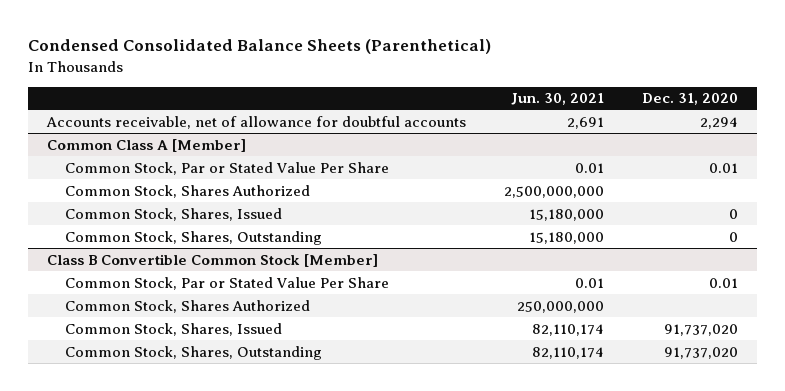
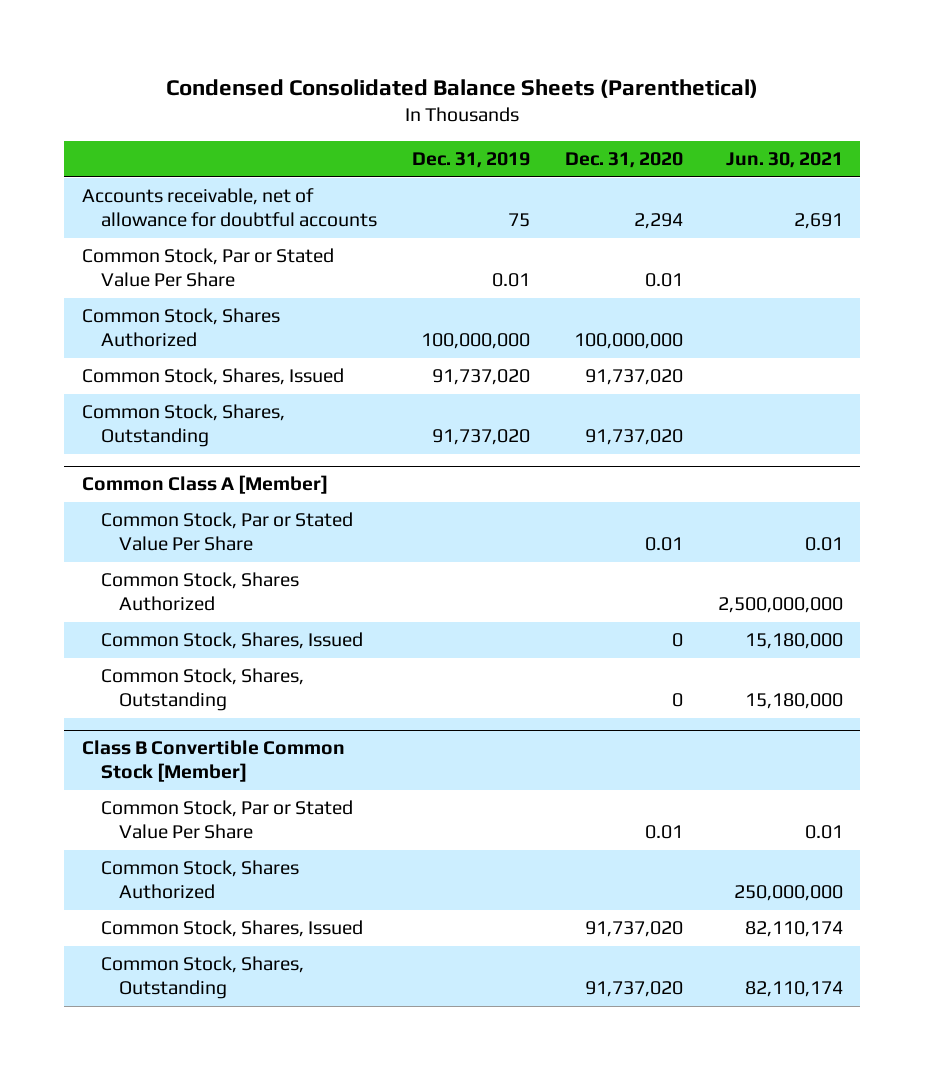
- | Jun. 30, 2021 | Dec. 31, 2020
+ | Dec. 31, 2019 | Dec. 31, 2020 | Jun. 30, 2021
+ Common Stock, Par or Stated Value Per Share | 0.01 | 0.01 |
+ Common Stock, Shares Authorized | 100,000,000 | 100,000,000 |
+ Common Stock, Shares, Issued | 91,737,020 | 91,737,020 |
+ Common Stock, Shares, Outstanding | 91,737,020 | 91,737,020 |

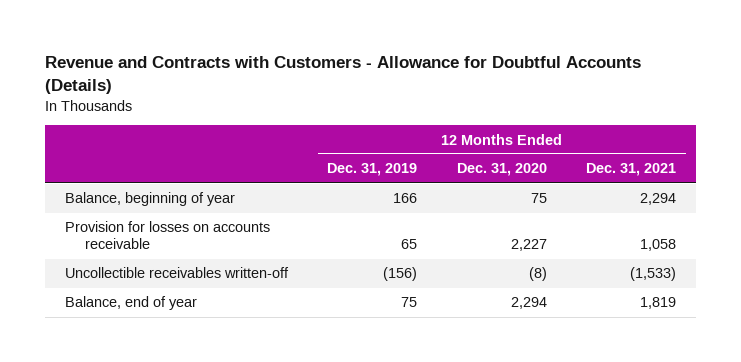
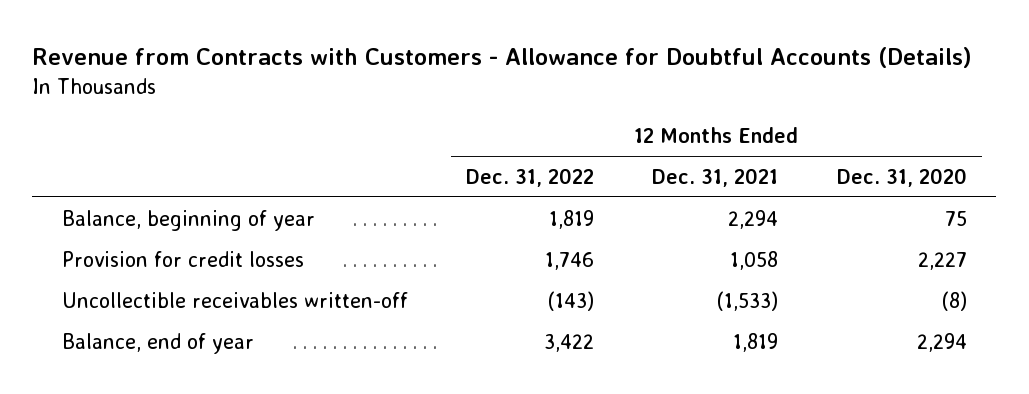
- Revenue and Contracts with Customers - Allowance for Doubtful Accounts (Details)
+ Revenue from Contracts with Customers - Allowance for Doubtful Accounts (Details)
- | 12 Months Ended Dec. 31, 2019 | 12 Months Ended Dec. 31, 2020 | 12 Months Ended Dec. 31, 2021
+ | 12 Months Ended Dec. 31, 2022 | 12 Months Ended Dec. 31, 2021 | 12 Months Ended Dec. 31, 2020
- Provision for losses on accounts receivable | 65 | 2,227 | 1,058
+ Provision for credit losses | 1,746 | 1,058 | 2,227

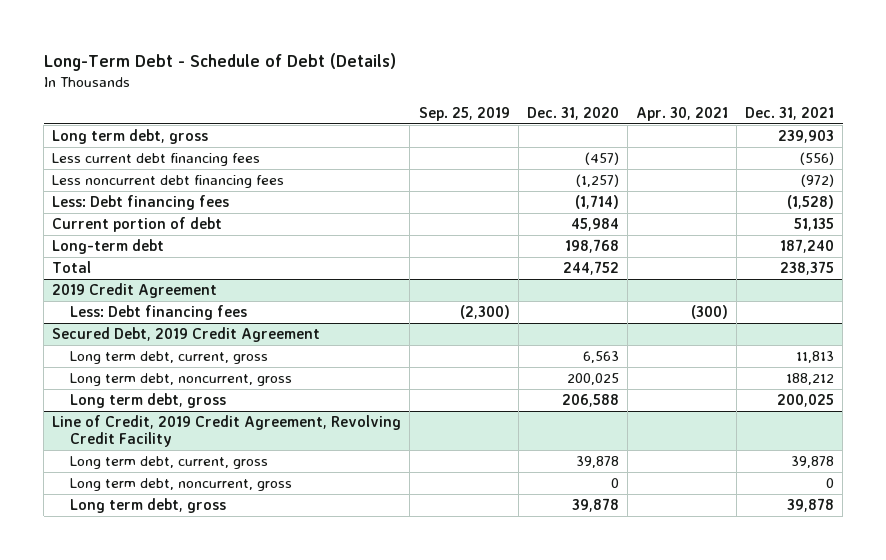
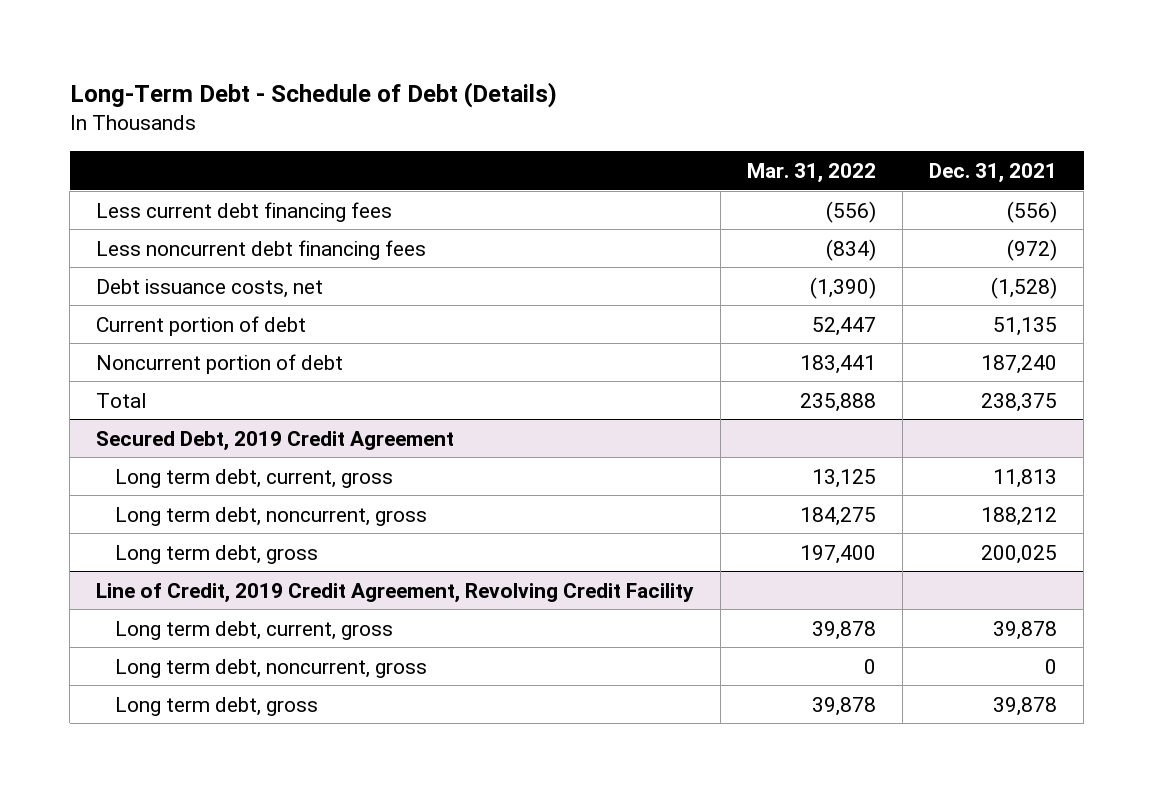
- | Sep. 25, 2019 | Dec. 31, 2020 | Apr. 30, 2021 | Dec. 31, 2021
+ | Mar. 31, 2022 | Dec. 31, 2021
- Long term debt, gross | | | | 239,903
- Less: Debt financing fees | | (1,714) | | (1,528)
+ Debt issuance costs, net | (1,390) | (1,528)
- Long-term debt | | 198,768 | | 187,240
+ Noncurrent portion of debt | 183,441 | 187,240
- 2019 Credit Agreement
- Less: Debt financing fees | (2,300) | | (300) |

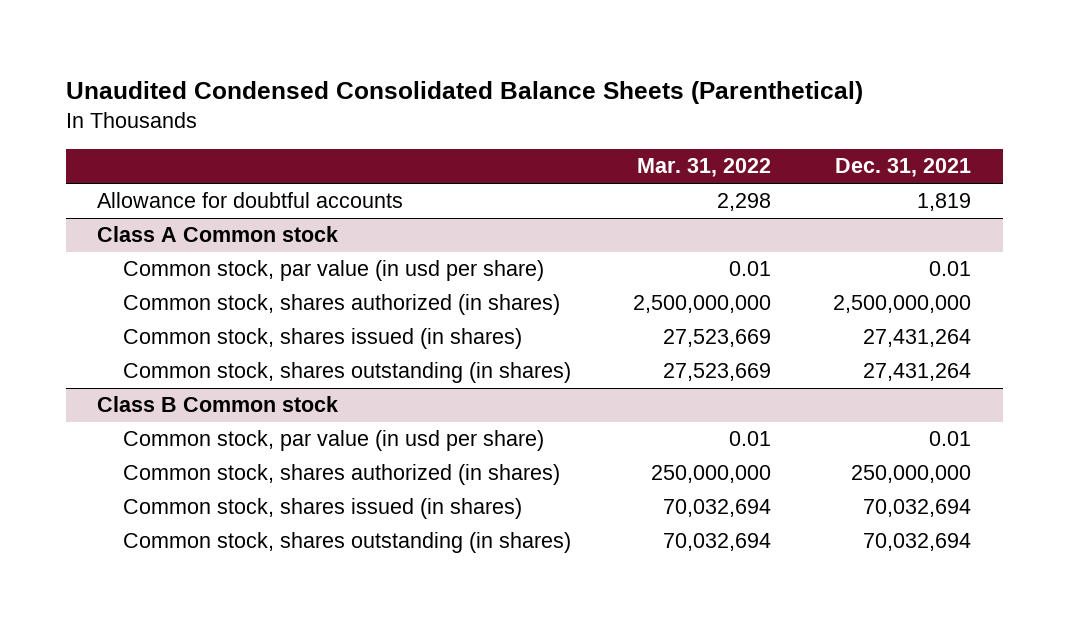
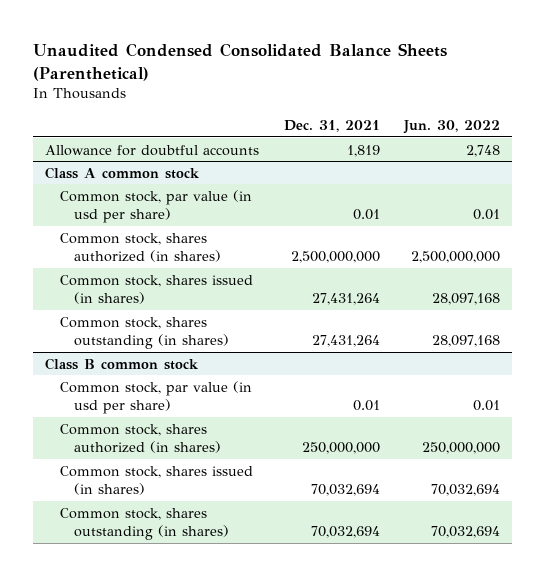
- | Mar. 31, 2022 | Dec. 31, 2021
+ | Dec. 31, 2021 | Jun. 30, 2022
- Class A Common stock
+ Class A common stock
- Class B Common stock
+ Class B common stock

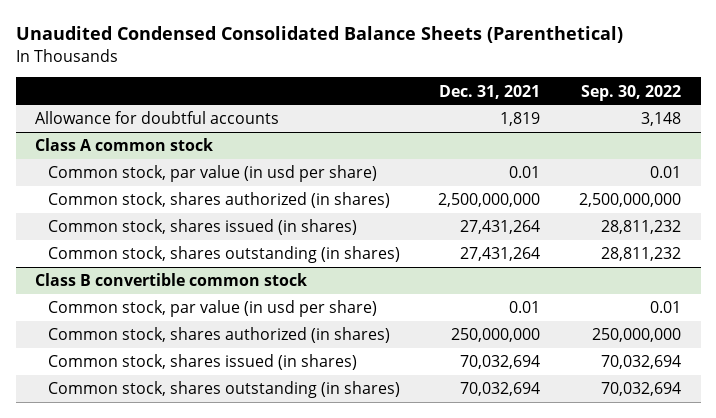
- | Dec. 31, 2021 | Jun. 30, 2022
+ | Dec. 31, 2021 | Sep. 30, 2022
- Class B common stock
+ Class B convertible common stock

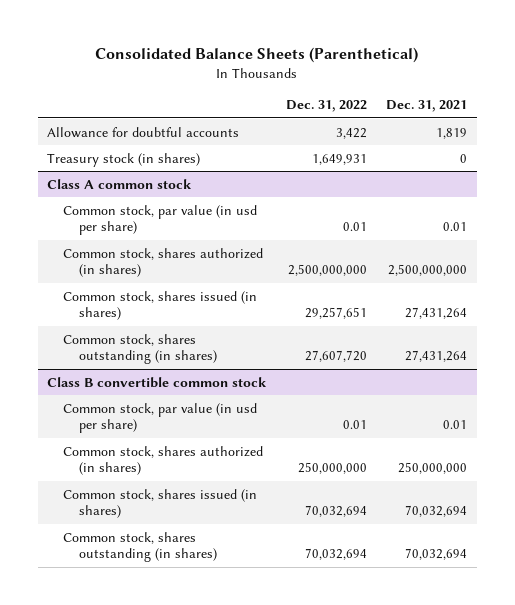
- Unaudited Condensed Consolidated Balance Sheets (Parenthetical)
+ Consolidated Balance Sheets (Parenthetical)
- | Dec. 31, 2021 | Sep. 30, 2022
+ | Dec. 31, 2022 | Dec. 31, 2021
+ Treasury stock (in shares) | 1,649,931 | 0

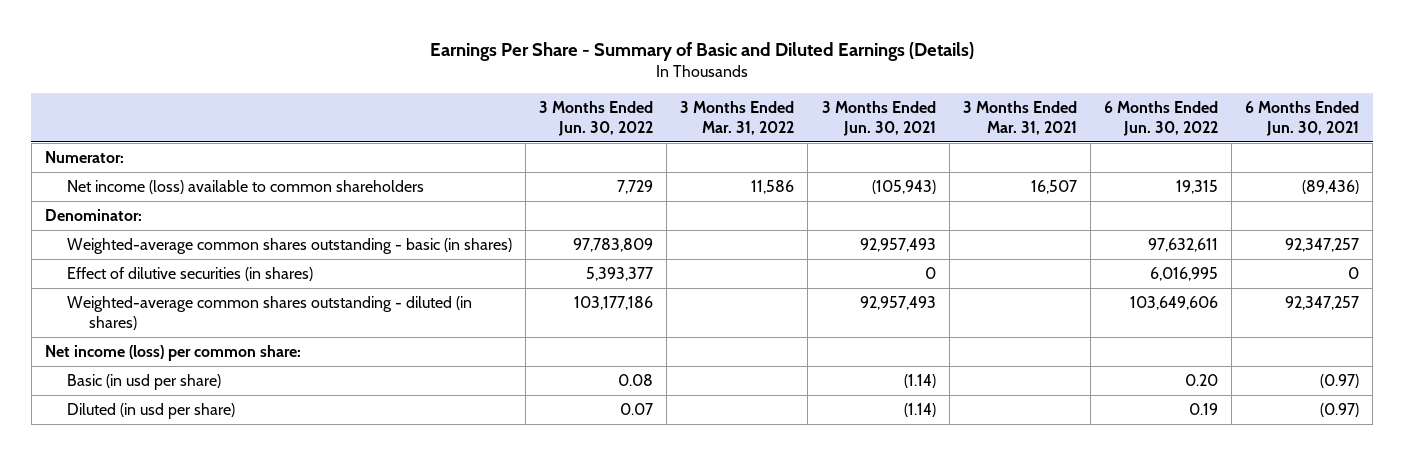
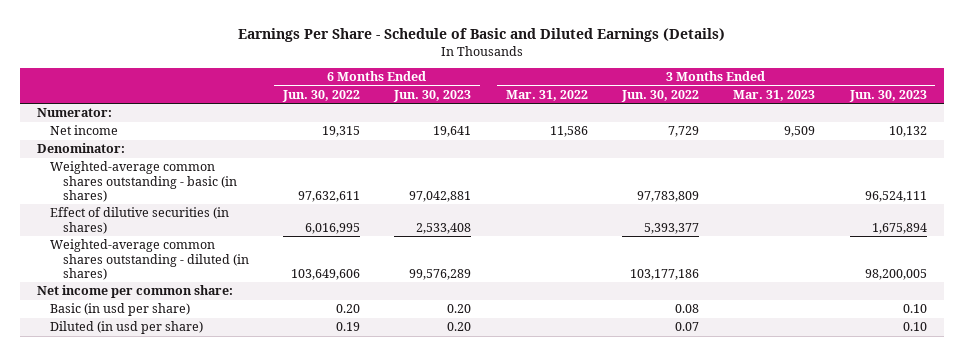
- Earnings Per Share - Summary of Basic and Diluted Earnings (Details)
+ Earnings Per Share - Schedule of Basic and Diluted Earnings (Details)
- | 3 Months Ended Jun. 30, 2022 | 3 Months Ended Mar. 31, 2022 | 3 Months Ended Jun. 30, 2021 | 3 Months Ended Mar. 31, 2021 | 6 Months Ended Jun. 30, 2022 | 6 Months Ended Jun. 30, 2021
+ | 6 Months Ended Jun. 30, 2022 | 6 Months Ended Jun. 30, 2023 | 3 Months Ended Mar. 31, 2022 | 3 Months Ended Jun. 30, 2022 | 3 Months Ended Mar. 31, 2023 | 3 Months Ended Jun. 30, 2023
- Net income (loss) available to common shareholders | 7,729 | 11,586 | (105,943) | 16,507 | 19,315 | (89,436)
+ Net income | 19,315 | 19,641 | 11,586 | 7,729 | 9,509 | 10,132
- Net income (loss) per common share:
+ Net income per common share:

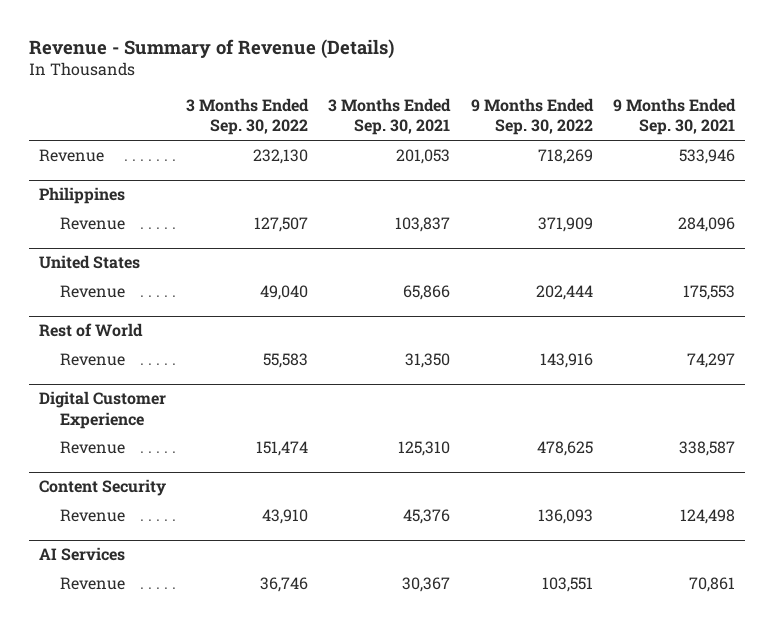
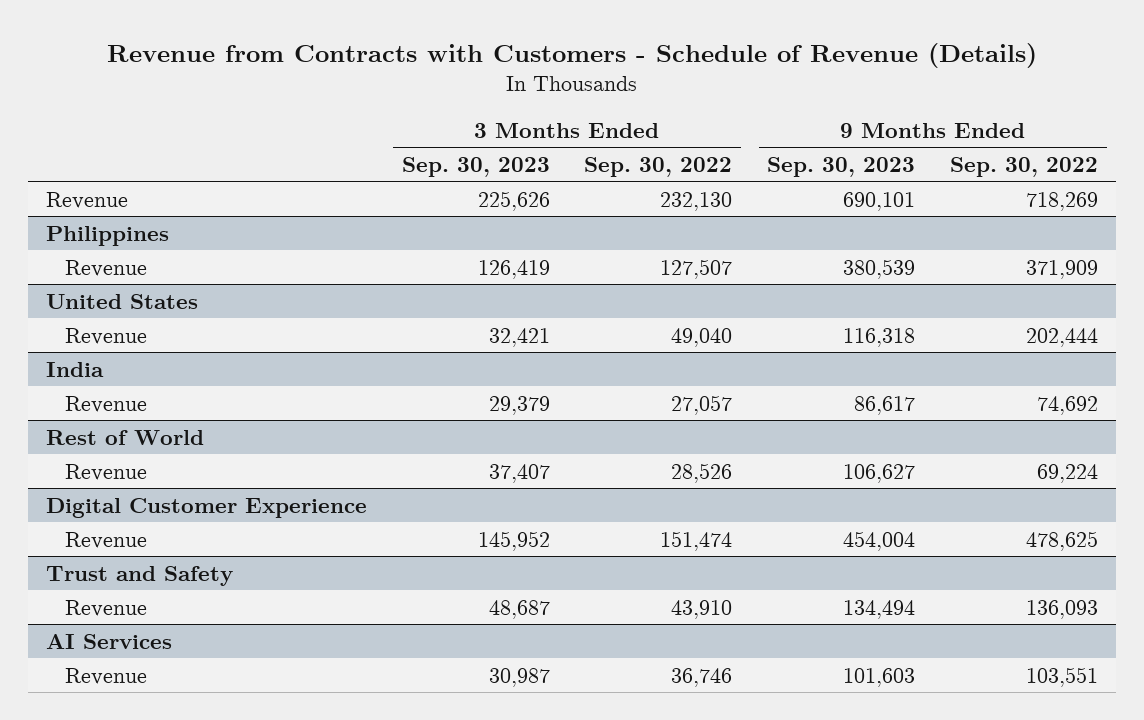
- Revenue - Summary of Revenue (Details)
+ Revenue from Contracts with Customers - Schedule of Revenue (Details)
- | 3 Months Ended Sep. 30, 2022 | 3 Months Ended Sep. 30, 2021 | 9 Months Ended Sep. 30, 2022 | 9 Months Ended Sep. 30, 2021
+ | 3 Months Ended Sep. 30, 2023 | 3 Months Ended Sep. 30, 2022 | 9 Months Ended Sep. 30, 2023 | 9 Months Ended Sep. 30, 2022
+ India
+ Revenue | 29,379 | 27,057 | 86,617 | 74,692
@ Rest of World
- Revenue | 55,583 | 31,350 | 143,916 | 74,297
+ Revenue | 37,407 | 28,526 | 106,627 | 69,224
- Content Security
+ Trust and Safety

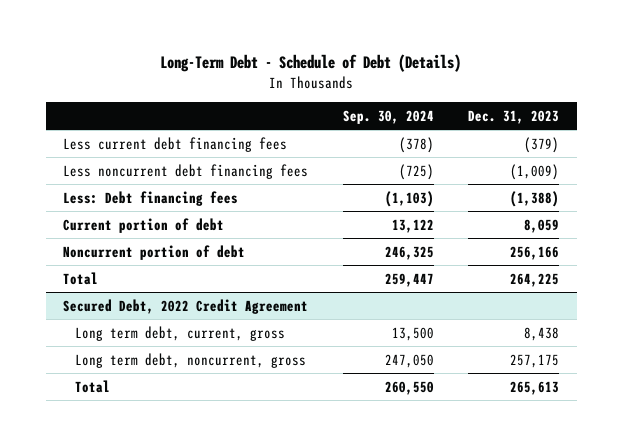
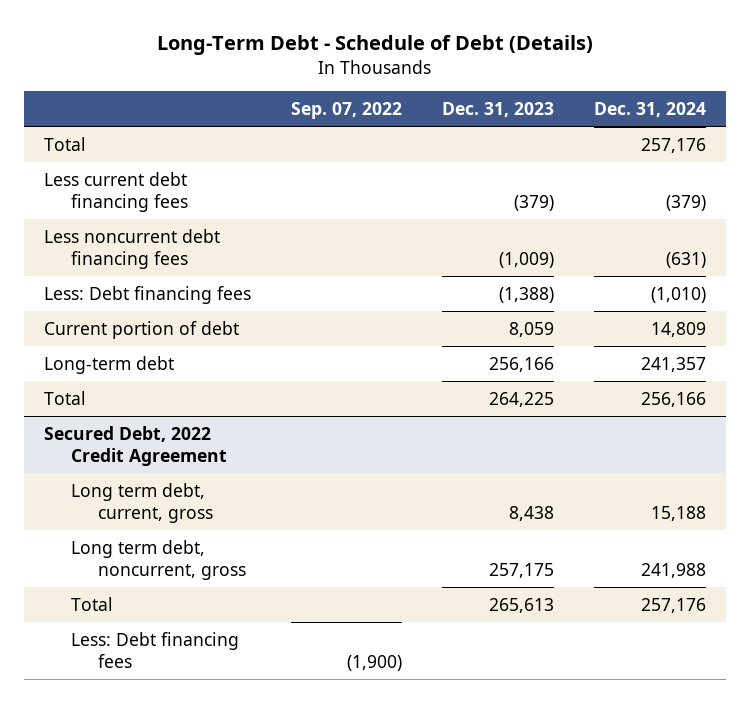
- | Sep. 30, 2024 | Dec. 31, 2023
+ | Sep. 07, 2022 | Dec. 31, 2023 | Dec. 31, 2024
+ Total | | | 257,176
- Noncurrent portion of debt | 246,325 | 256,166
+ Long-term debt | | 256,166 | 241,357
@ Secured Debt, 2022 Credit Agreement
+ Less: Debt financing fees | (1,900) | |

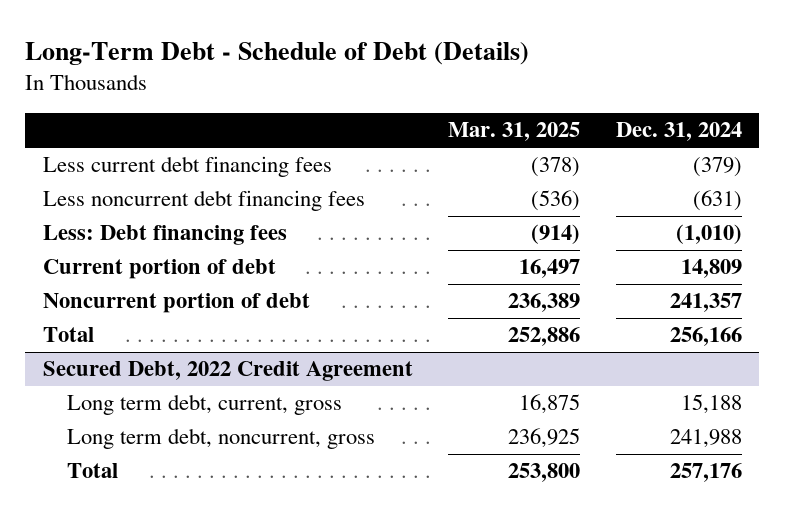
- | Sep. 07, 2022 | Dec. 31, 2023 | Dec. 31, 2024
+ | Mar. 31, 2025 | Dec. 31, 2024
- Total | | | 257,176
- Long-term debt | | 256,166 | 241,357
+ Noncurrent portion of debt | 236,389 | 241,357
@ Secured Debt, 2022 Credit Agreement
- Less: Debt financing fees | (1,900) | |

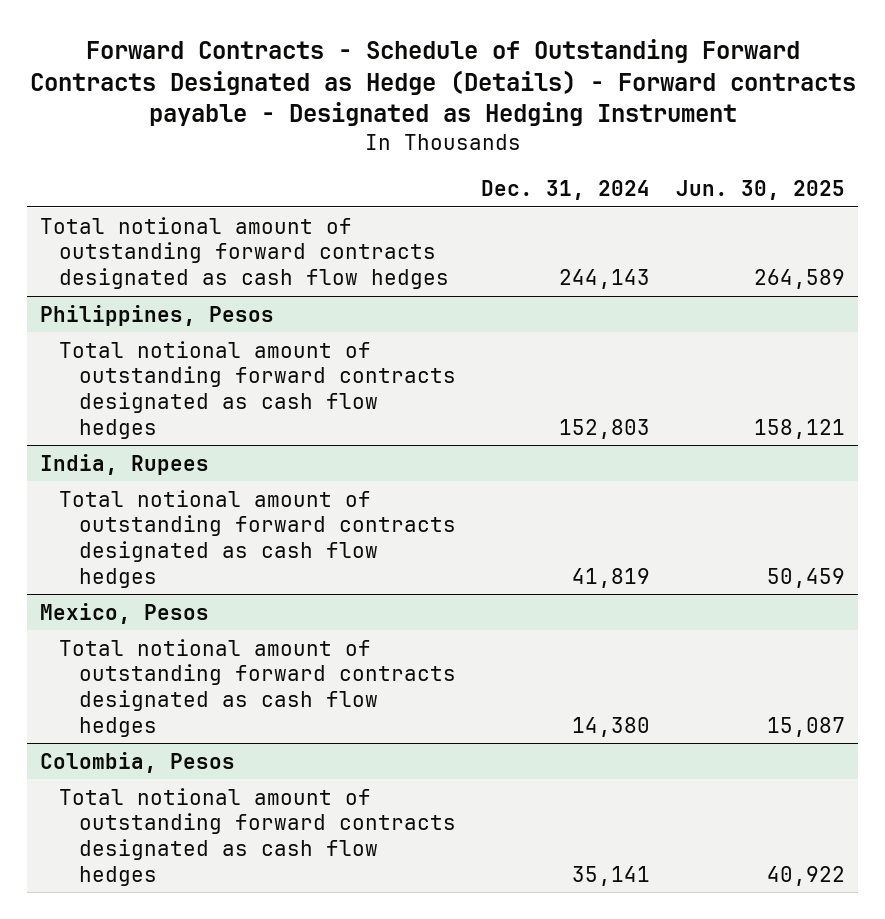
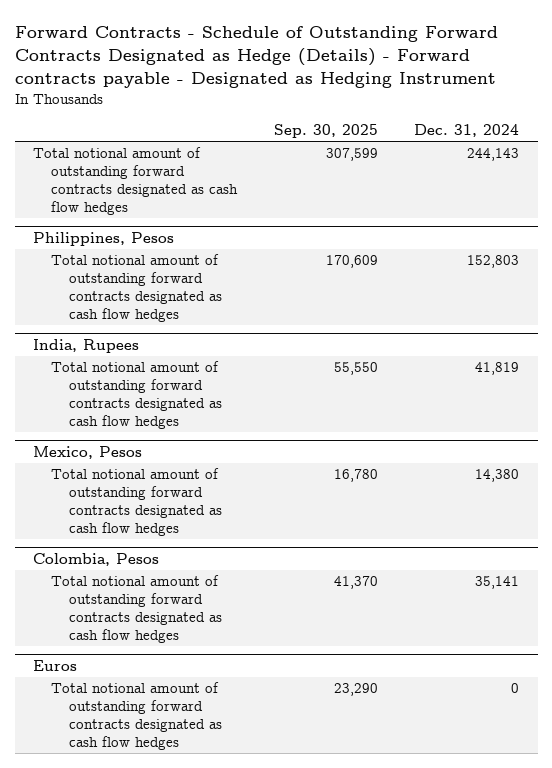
- | Dec. 31, 2024 | Jun. 30, 2025
+ | Sep. 30, 2025 | Dec. 31, 2024
+ Euros
+ Total notional amount of outstanding forward contracts designated as cash flow hedges | 23,290 | 0

